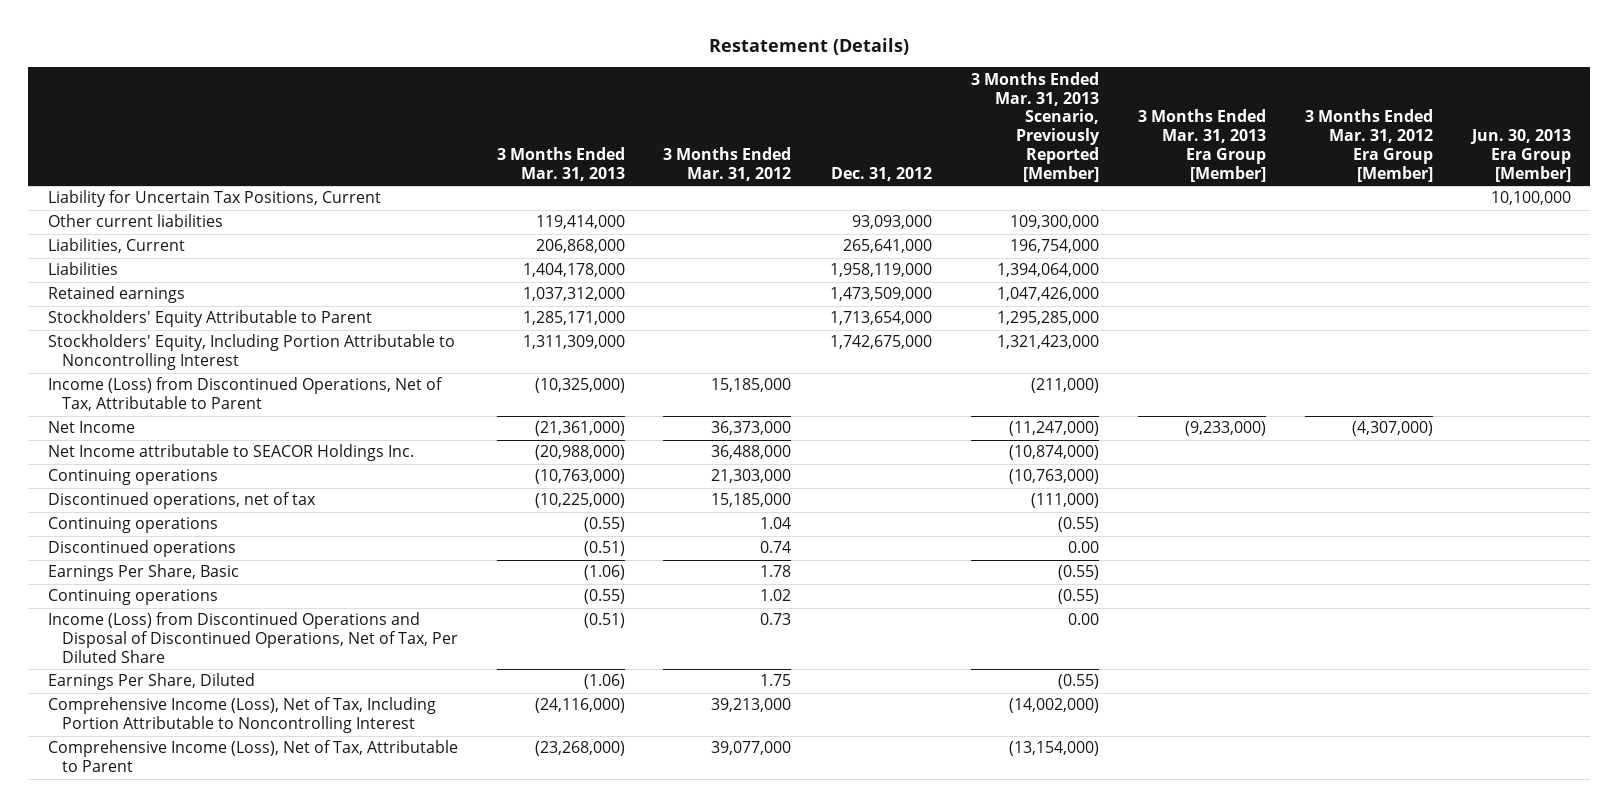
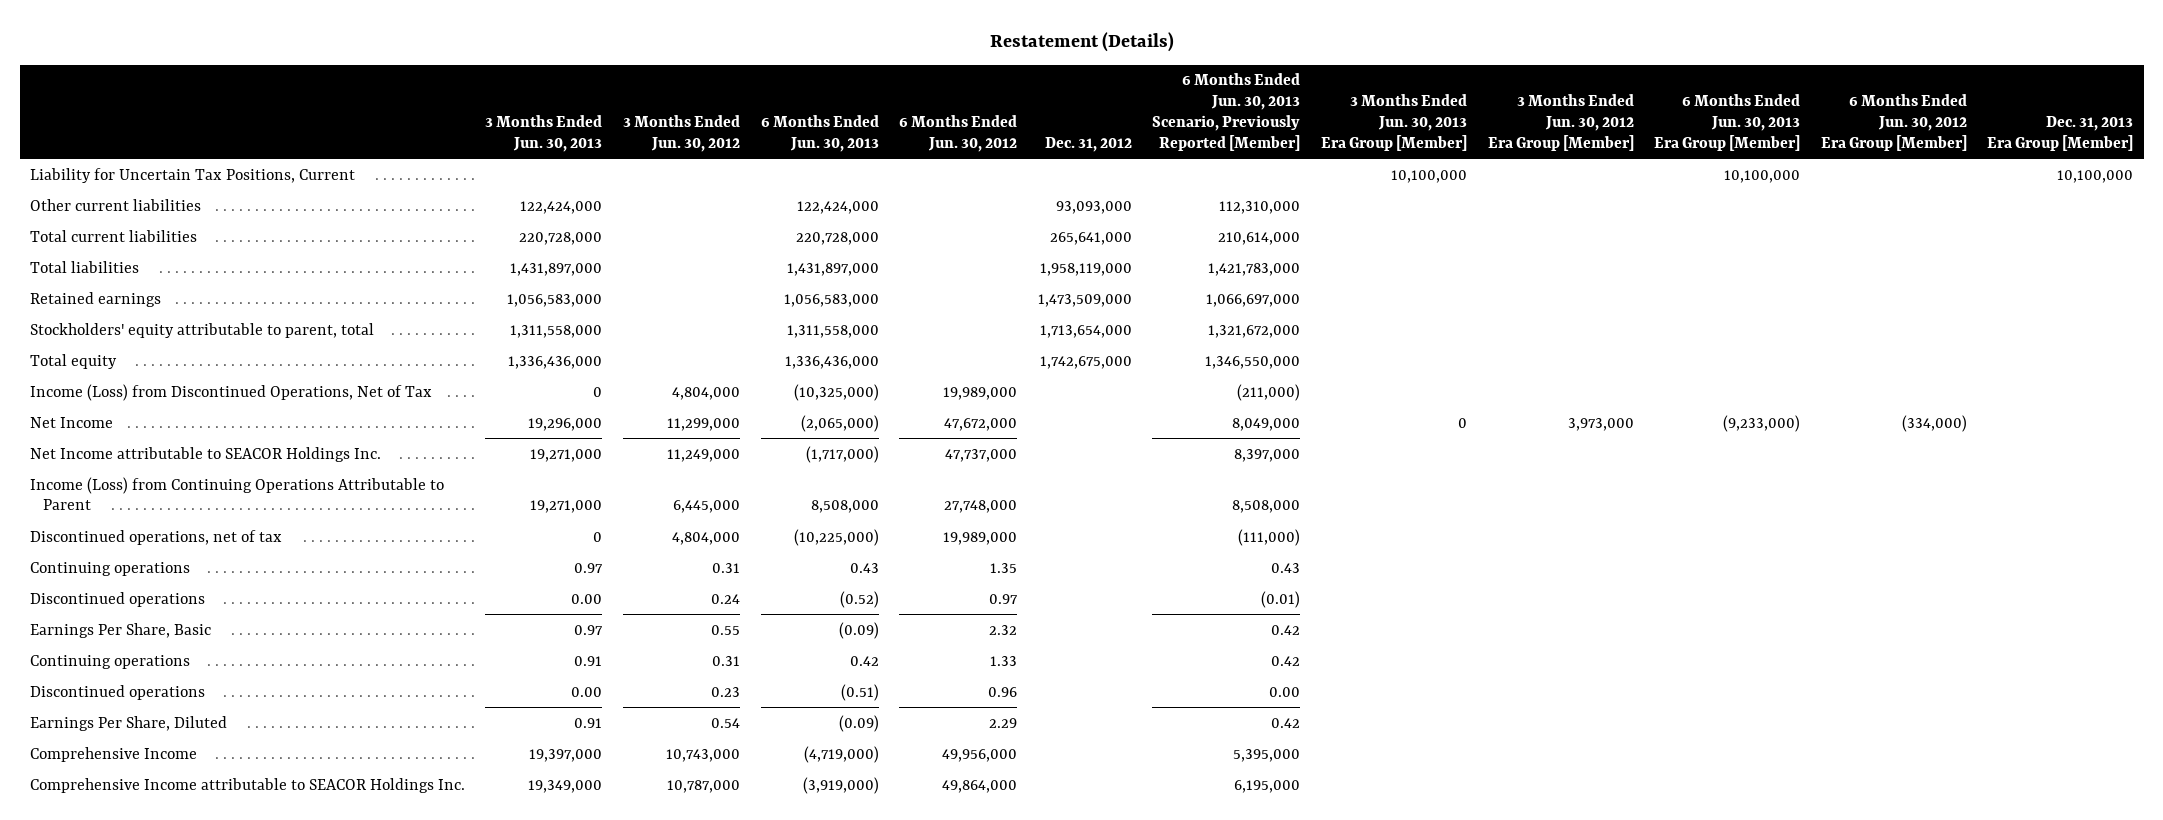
- | 3 Months Ended Mar. 31, 2013 | 3 Months Ended Mar. 31, 2012 | Dec. 31, 2012 | 3 Months Ended Mar. 31, 2013 Scenario, Previously Reported [Member] | 3 Months Ended Mar. 31, 2013 Era Group [Member] | 3 Months Ended Mar. 31, 2012 Era Group [Member] | Jun. 30, 2013 Era Group [Member]
+ | 3 Months Ended Jun. 30, 2013 | 3 Months Ended Jun. 30, 2012 | 6 Months Ended Jun. 30, 2013 | 6 Months Ended Jun. 30, 2012 | Dec. 31, 2012 | 6 Months Ended Jun. 30, 2013 Scenario, Previously Reported [Member] | 3 Months Ended Jun. 30, 2013 Era Group [Member] | 3 Months Ended Jun. 30, 2012 Era Group [Member] | 6 Months Ended Jun. 30, 2013 Era Group [Member] | 6 Months Ended Jun. 30, 2012 Era Group [Member] | Dec. 31, 2013 Era Group [Member]
- Liabilities, Current | 206,868,000 | | 265,641,000 | 196,754,000 | | |
- Liabilities | 1,404,178,000 | | 1,958,119,000 | 1,394,064,000 | | |
+ Total current liabilities | 220,728,000 | | 220,728,000 | | 265,641,000 | 210,614,000 | | | | |
+ Total liabilities | 1,431,897,000 | | 1,431,897,000 | | 1,958,119,000 | 1,421,783,000 | | | | |
- Stockholders' Equity Attributable to Parent | 1,285,171,000 | | 1,713,654,000 | 1,295,285,000 | | |
- Stockholders' Equity, Including Portion Attributable to Noncontrolling Interest | 1,311,309,000 | | 1,742,675,000 | 1,321,423,000 | | |
- Income (Loss) from Discontinued Operations, Net of Tax, Attributable to Parent | (10,325,000) | 15,185,000 | | (211,000) | | |
+ Stockholders' equity attributable to parent, total | 1,311,558,000 | | 1,311,558,000 | | 1,713,654,000 | 1,321,672,000 | | | | |
+ Total equity | 1,336,436,000 | | 1,336,436,000 | | 1,742,675,000 | 1,346,550,000 | | | | |
+ Income (Loss) from Discontinued Operations, Net of Tax | 0 | 4,804,000 | (10,325,000) | 19,989,000 | | (211,000) | | | | |
- Continuing operations | (10,763,000) | 21,303,000 | | (10,763,000) | | |
+ Income (Loss) from Continuing Operations Attributable to Parent | 19,271,000 | 6,445,000 | 8,508,000 | 27,748,000 | | 8,508,000 | | | | |
- Income (Loss) from Discontinued Operations and Disposal of Discontinued Operations, Net of Tax, Per Diluted Share | (0.51) | 0.73 | | 0.00 | | |
+ Discontinued operations | 0.00 | 0.23 | (0.51) | 0.96 | | 0.00 | | | | |
- Comprehensive Income (Loss), Net of Tax, Including Portion Attributable to Noncontrolling Interest | (24,116,000) | 39,213,000 | | (14,002,000) | | |
- Comprehensive Income (Loss), Net of Tax, Attributable to Parent | (23,268,000) | 39,077,000 | | (13,154,000) | | |
+ Comprehensive Income | 19,397,000 | 10,743,000 | (4,719,000) | 49,956,000 | | 5,395,000 | | | | |
+ Comprehensive Income attributable to SEACOR Holdings Inc. | 19,349,000 | 10,787,000 | (3,919,000) | 49,864,000 | | 6,195,000 | | | | |

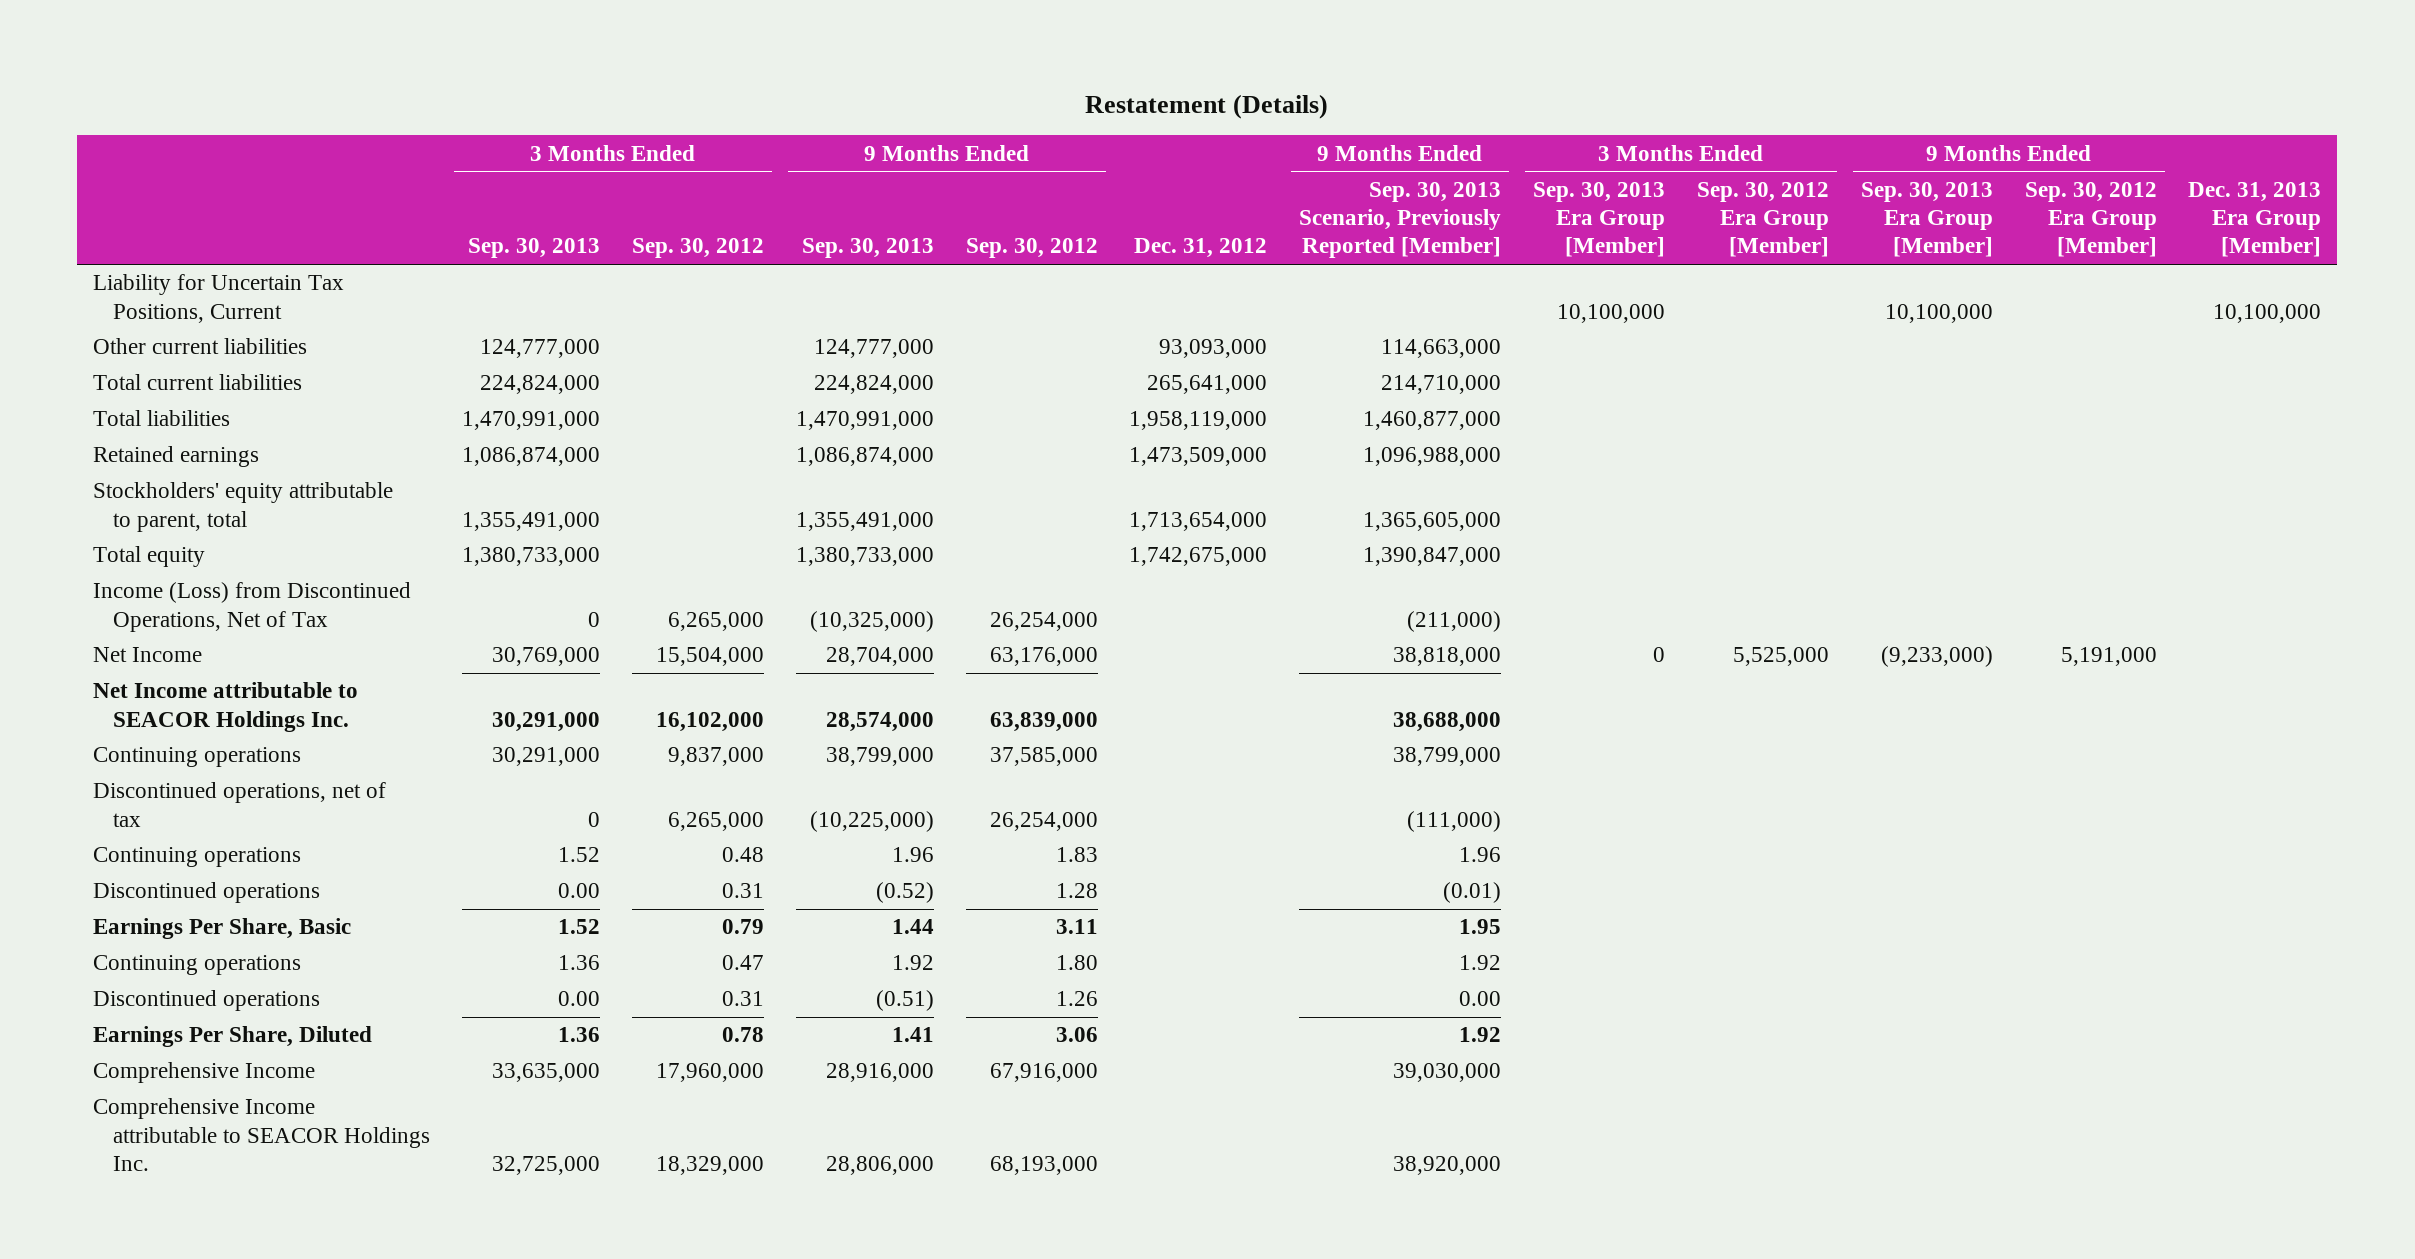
- | 3 Months Ended Jun. 30, 2013 | 3 Months Ended Jun. 30, 2012 | 6 Months Ended Jun. 30, 2013 | 6 Months Ended Jun. 30, 2012 | Dec. 31, 2012 | 6 Months Ended Jun. 30, 2013 Scenario, Previously Reported [Member] | 3 Months Ended Jun. 30, 2013 Era Group [Member] | 3 Months Ended Jun. 30, 2012 Era Group [Member] | 6 Months Ended Jun. 30, 2013 Era Group [Member] | 6 Months Ended Jun. 30, 2012 Era Group [Member] | Dec. 31, 2013 Era Group [Member]
+ | 3 Months Ended Sep. 30, 2013 | 3 Months Ended Sep. 30, 2012 | 9 Months Ended Sep. 30, 2013 | 9 Months Ended Sep. 30, 2012 | Dec. 31, 2012 | 9 Months Ended Sep. 30, 2013 Scenario, Previously Reported [Member] | 3 Months Ended Sep. 30, 2013 Era Group [Member] | 3 Months Ended Sep. 30, 2012 Era Group [Member] | 9 Months Ended Sep. 30, 2013 Era Group [Member] | 9 Months Ended Sep. 30, 2012 Era Group [Member] | Dec. 31, 2013 Era Group [Member]
- Income (Loss) from Continuing Operations Attributable to Parent | 19,271,000 | 6,445,000 | 8,508,000 | 27,748,000 | | 8,508,000 | | | | |
+ Continuing operations | 30,291,000 | 9,837,000 | 38,799,000 | 37,585,000 | | 38,799,000 | | | | |

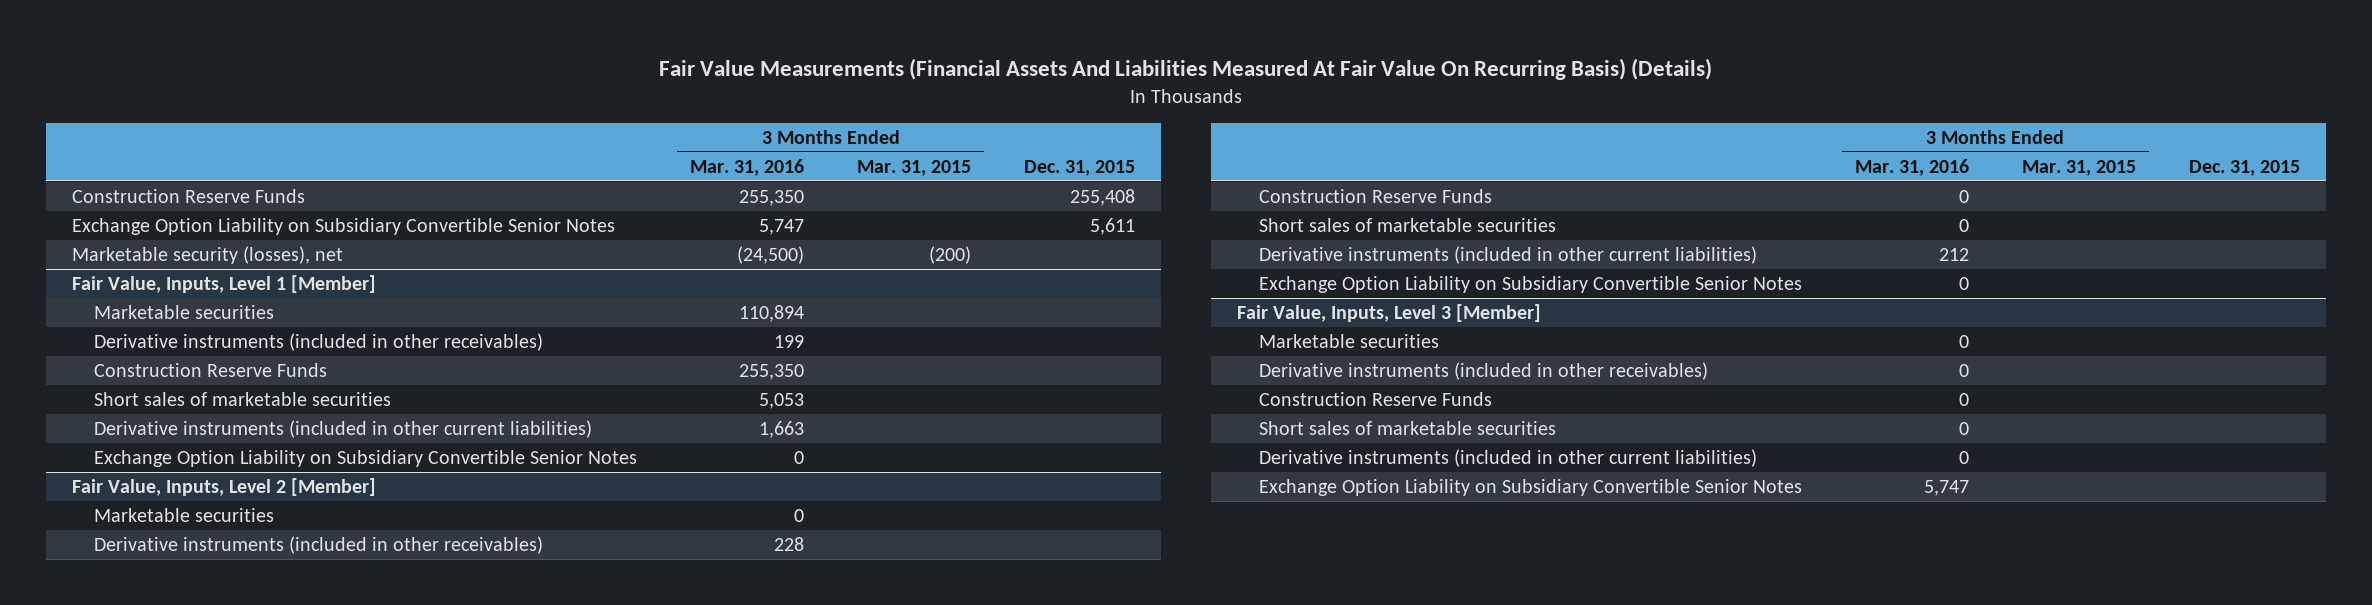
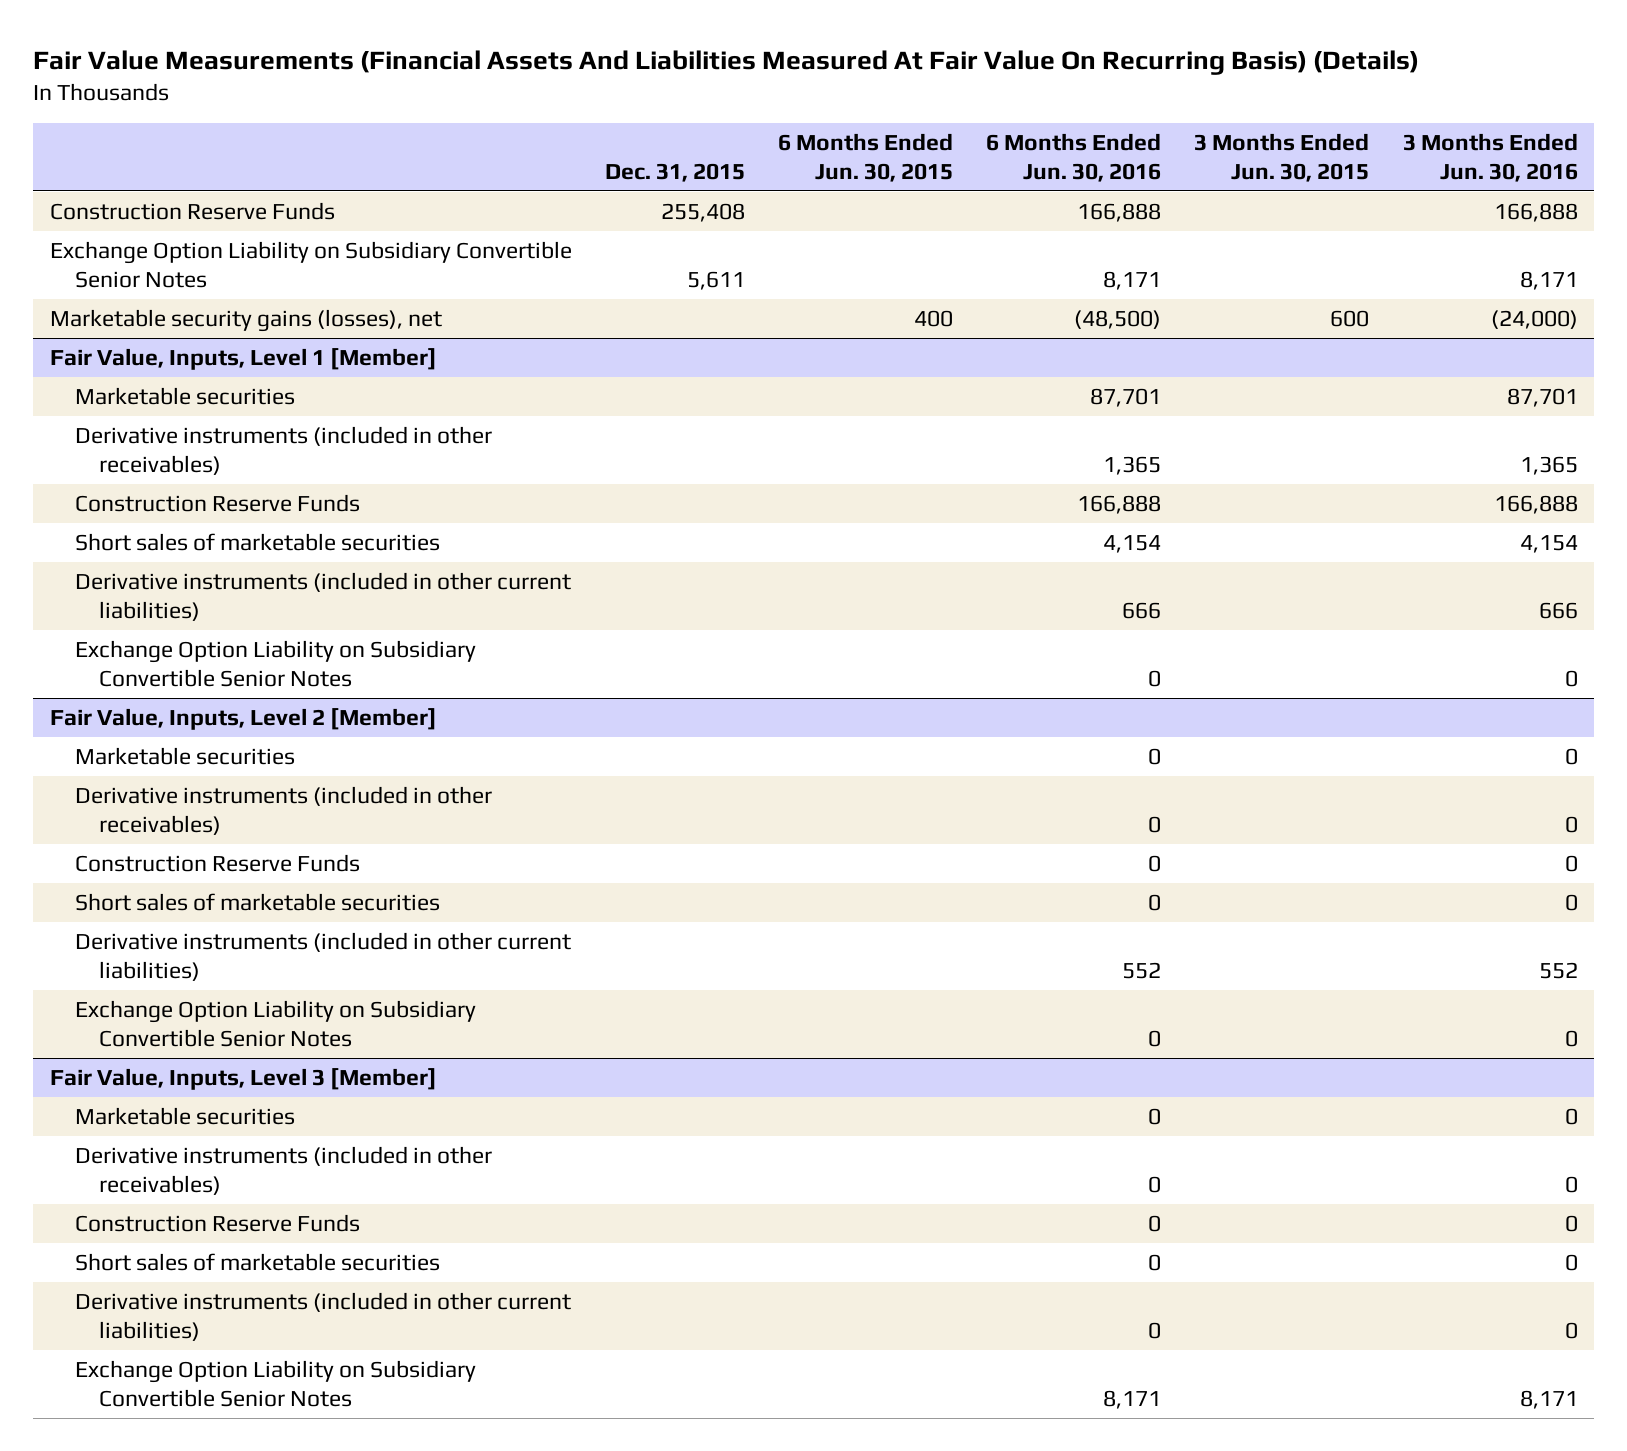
- | 3 Months Ended Mar. 31, 2016 | 3 Months Ended Mar. 31, 2015 | Dec. 31, 2015
+ | Dec. 31, 2015 | 6 Months Ended Jun. 30, 2015 | 6 Months Ended Jun. 30, 2016 | 3 Months Ended Jun. 30, 2015 | 3 Months Ended Jun. 30, 2016
- Marketable security (losses), net | (24,500) | (200) |
+ Marketable security gains (losses), net | | 400 | (48,500) | 600 | (24,000)

